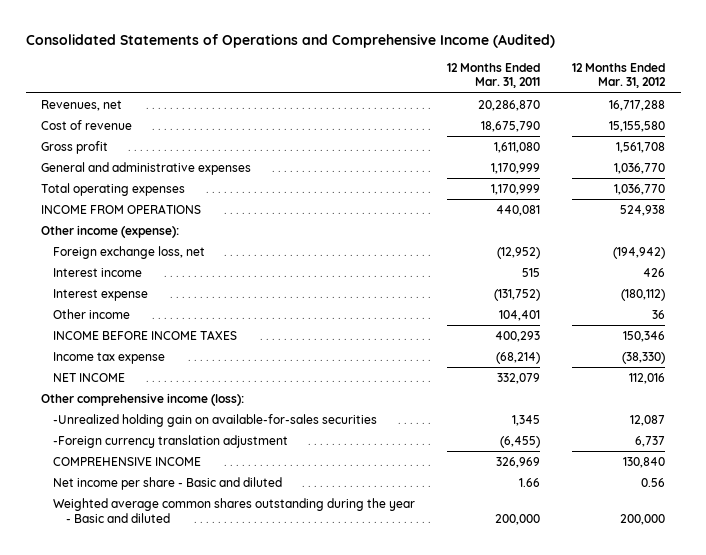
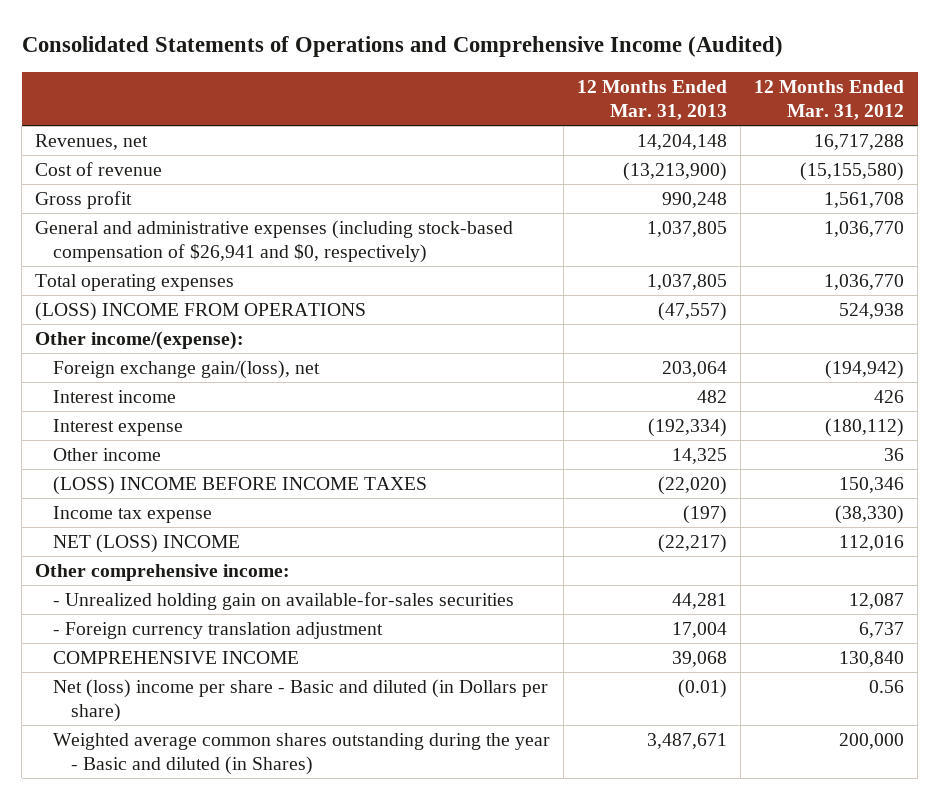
- | 12 Months Ended Mar. 31, 2011 | 12 Months Ended Mar. 31, 2012
+ | 12 Months Ended Mar. 31, 2013 | 12 Months Ended Mar. 31, 2012
- Cost of revenue | 18,675,790 | 15,155,580
+ Cost of revenue | (13,213,900) | (15,155,580)
- General and administrative expenses | 1,170,999 | 1,036,770
+ General and administrative expenses (including stock-based compensation of $26,941 and $0, respectively) | 1,037,805 | 1,036,770
- INCOME FROM OPERATIONS | 440,081 | 524,938
- Other income (expense):
- Foreign exchange loss, net | (12,952) | (194,942)
+ (LOSS) INCOME FROM OPERATIONS | (47,557) | 524,938
+ Other income/(expense):
+ Foreign exchange gain/(loss), net | 203,064 | (194,942)
- INCOME BEFORE INCOME TAXES | 400,293 | 150,346
+ (LOSS) INCOME BEFORE INCOME TAXES | (22,020) | 150,346
- NET INCOME | 332,079 | 112,016
- Other comprehensive income (loss):
- -Unrealized holding gain on available-for-sales securities | 1,345 | 12,087
- -Foreign currency translation adjustment | (6,455) | 6,737
+ NET (LOSS) INCOME | (22,217) | 112,016
+ Other comprehensive income:
+ - Unrealized holding gain on available-for-sales securities | 44,281 | 12,087
+ - Foreign currency translation adjustment | 17,004 | 6,737
- Net income per share - Basic and diluted | 1.66 | 0.56
- Weighted average common shares outstanding during the year - Basic and diluted | 200,000 | 200,000
+ Net (loss) income per share - Basic and diluted (in Dollars per share) | (0.01) | 0.56
+ Weighted average common shares outstanding during the year - Basic and diluted (in Shares) | 3,487,671 | 200,000

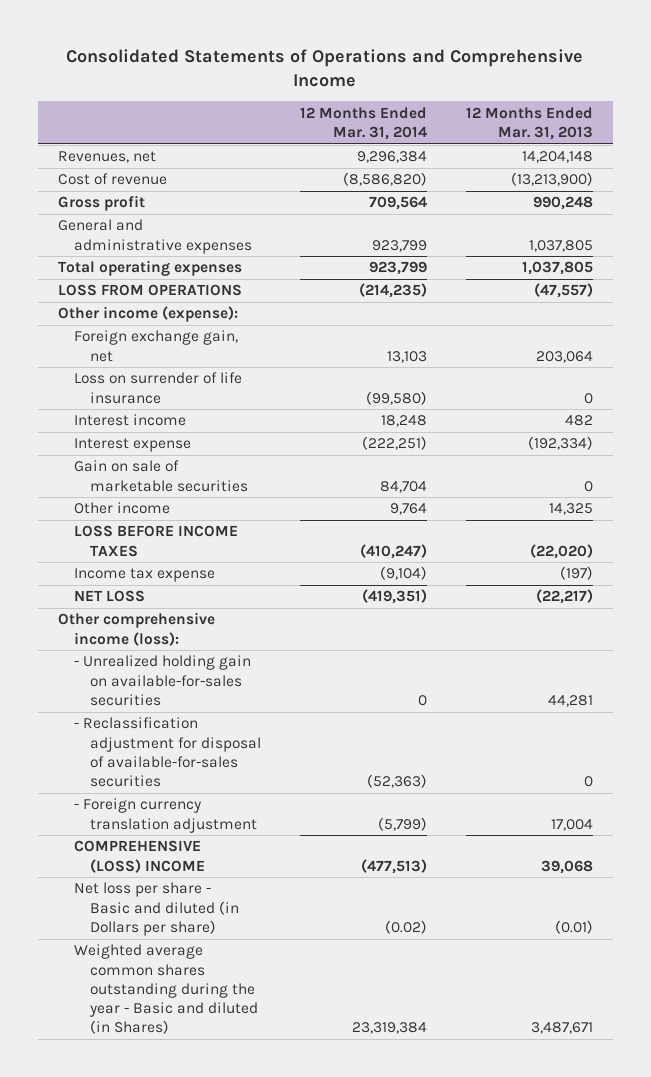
- Consolidated Statements of Operations and Comprehensive Income (Audited)
+ Consolidated Statements of Operations and Comprehensive Income
- | 12 Months Ended Mar. 31, 2013 | 12 Months Ended Mar. 31, 2012
+ | 12 Months Ended Mar. 31, 2014 | 12 Months Ended Mar. 31, 2013
- General and administrative expenses (including stock-based compensation of $26,941 and $0, respectively) | 1,037,805 | 1,036,770
+ General and administrative expenses | 923,799 | 1,037,805
- (LOSS) INCOME FROM OPERATIONS | (47,557) | 524,938
- Other income/(expense):
- Foreign exchange gain/(loss), net | 203,064 | (194,942)
+ LOSS FROM OPERATIONS | (214,235) | (47,557)
+ Other income (expense):
+ Foreign exchange gain, net | 13,103 | 203,064
+ Loss on surrender of life insurance | (99,580) | 0
+ Gain on sale of marketable securities | 84,704 | 0
- (LOSS) INCOME BEFORE INCOME TAXES | (22,020) | 150,346
+ LOSS BEFORE INCOME TAXES | (410,247) | (22,020)
- NET (LOSS) INCOME | (22,217) | 112,016
- Other comprehensive income:
+ NET LOSS | (419,351) | (22,217)
+ Other comprehensive income (loss):
+ - Reclassification adjustment for disposal of available-for-sales securities | (52,363) | 0
- COMPREHENSIVE INCOME | 39,068 | 130,840
- Net (loss) income per share - Basic and diluted (in Dollars per share) | (0.01) | 0.56
+ COMPREHENSIVE (LOSS) INCOME | (477,513) | 39,068
+ Net loss per share - Basic and diluted (in Dollars per share) | (0.02) | (0.01)

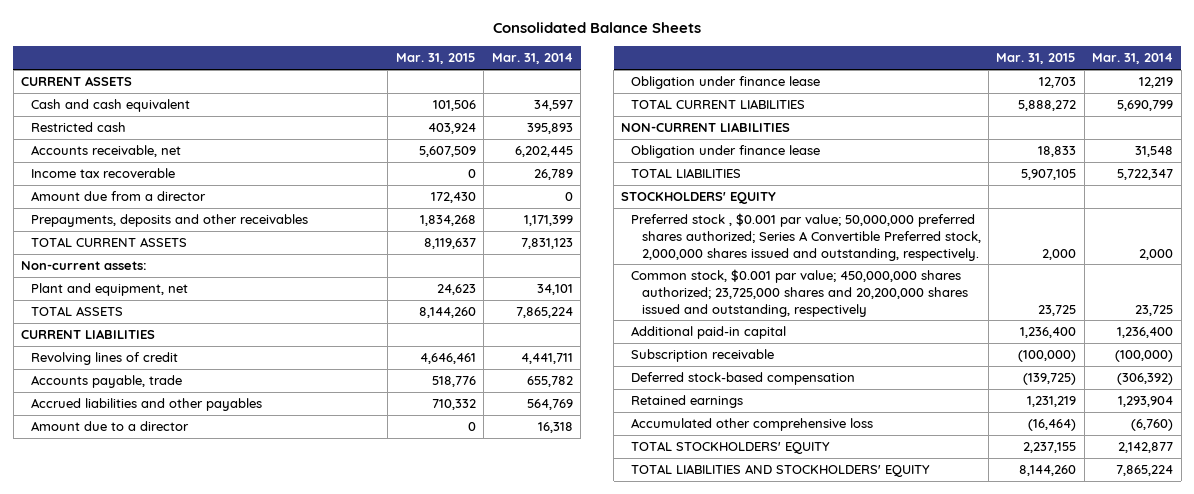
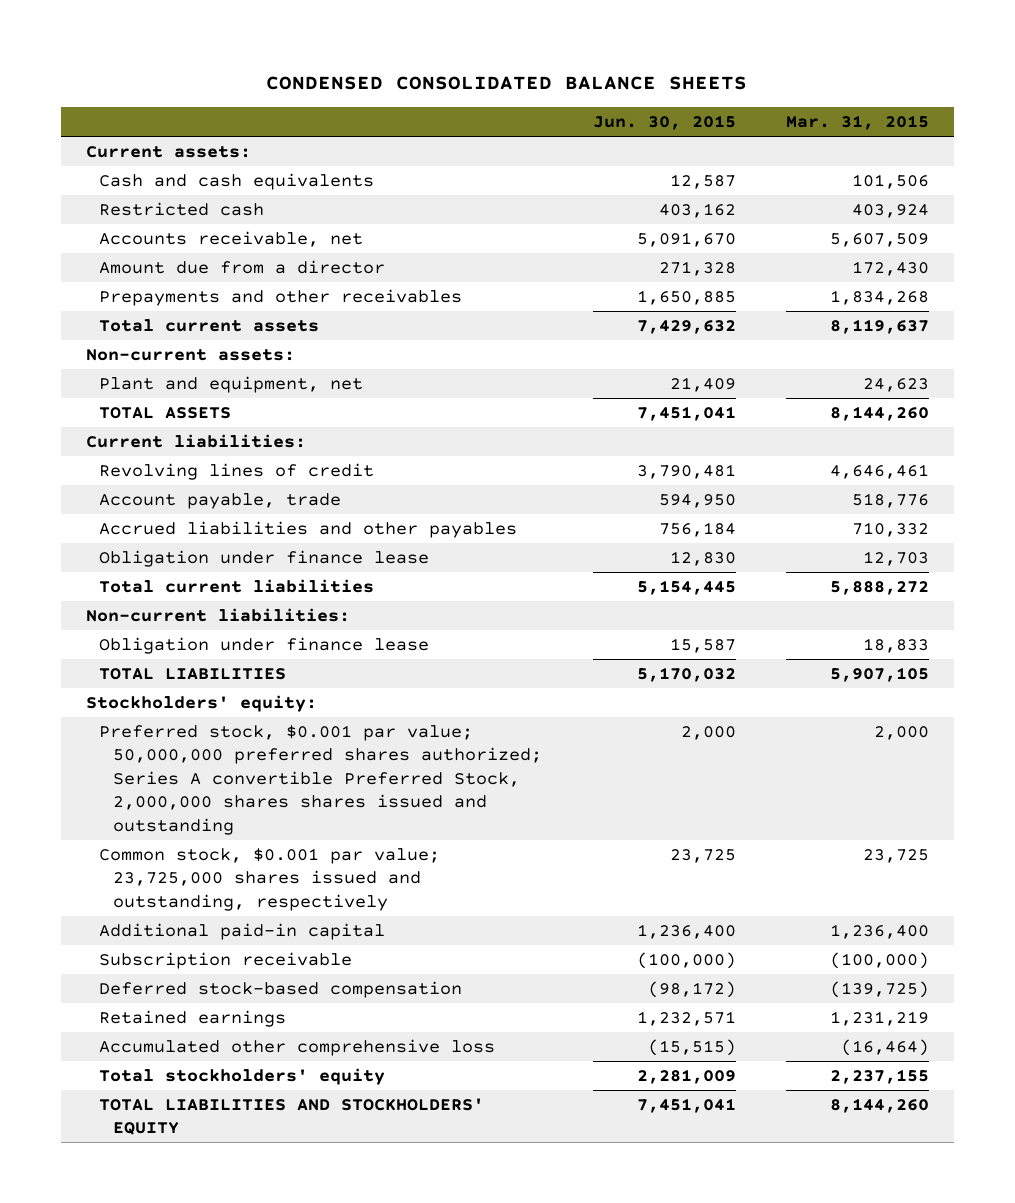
- Consolidated Balance Sheets
+ CONDENSED CONSOLIDATED BALANCE SHEETS
- | Mar. 31, 2015 | Mar. 31, 2014
+ | Jun. 30, 2015 | Mar. 31, 2015
- CURRENT ASSETS
- Cash and cash equivalent | 101,506 | 34,597
+ Current assets:
+ Cash and cash equivalents | 12,587 | 101,506
- Income tax recoverable | 0 | 26,789
- Prepayments, deposits and other receivables | 1,834,268 | 1,171,399
- TOTAL CURRENT ASSETS | 8,119,637 | 7,831,123
+ Prepayments and other receivables | 1,650,885 | 1,834,268
+ Total current assets | 7,429,632 | 8,119,637
- CURRENT LIABILITIES
+ Current liabilities:
- Accounts payable, trade | 518,776 | 655,782
+ Account payable, trade | 594,950 | 518,776
- Amount due to a director | 0 | 16,318
- TOTAL CURRENT LIABILITIES | 5,888,272 | 5,690,799
- NON-CURRENT LIABILITIES
+ Total current liabilities | 5,154,445 | 5,888,272
+ Non-current liabilities:
- STOCKHOLDERS' EQUITY
- Preferred stock , $0.001 par value; 50,000,000 preferred shares authorized; Series A Convertible Preferred stock, 2,000,000 shares issued and outstanding, respectively. | 2,000 | 2,000
- Common stock, $0.001 par value; 450,000,000 shares authorized; 23,725,000 shares and 20,200,000 shares issued and outstanding, respectively | 23,725 | 23,725
+ Stockholders' equity:
+ Preferred stock, $0.001 par value; 50,000,000 preferred shares authorized; Series A convertible Preferred Stock, 2,000,000 shares shares issued and outstanding | 2,000 | 2,000
+ Common stock, $0.001 par value; 23,725,000 shares issued and outstanding, respectively | 23,725 | 23,725
- TOTAL STOCKHOLDERS' EQUITY | 2,237,155 | 2,142,877
+ Total stockholders' equity | 2,281,009 | 2,237,155

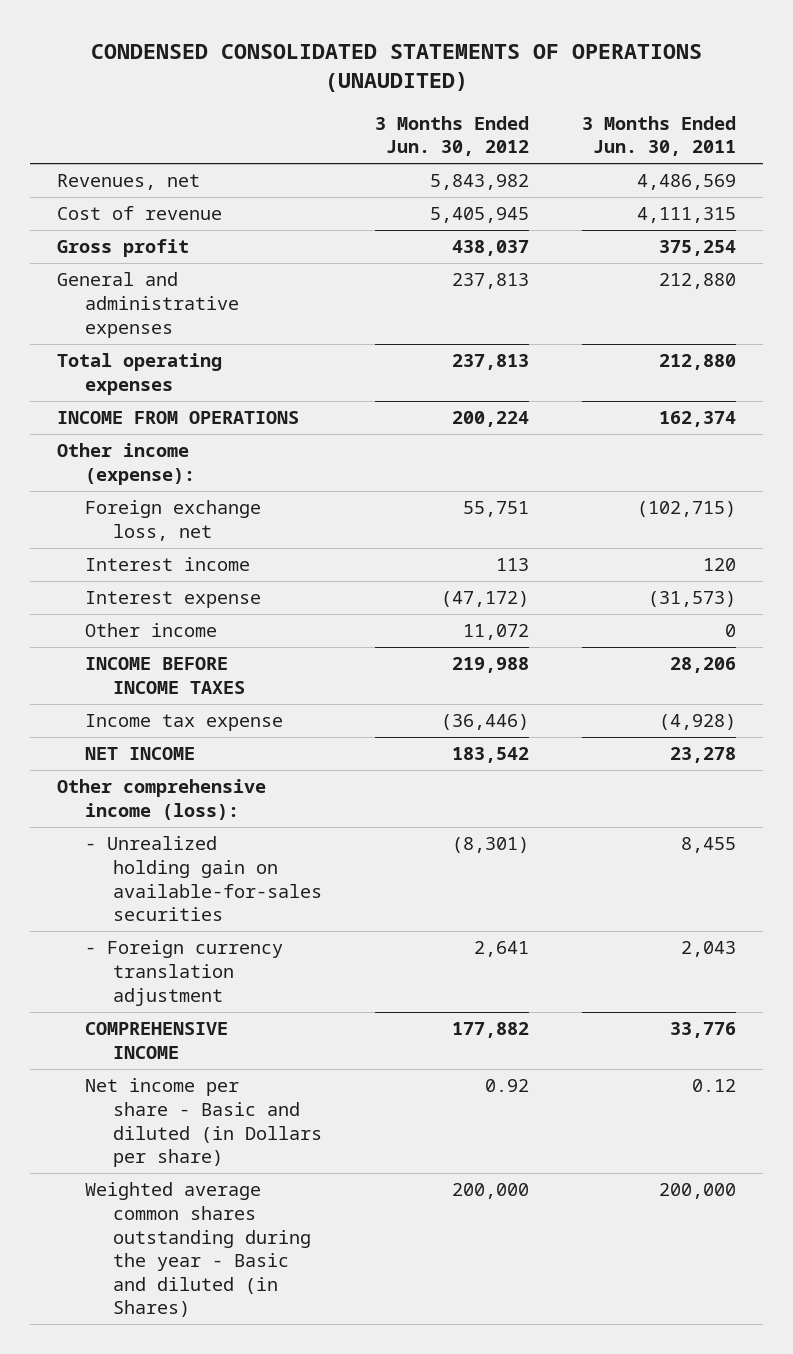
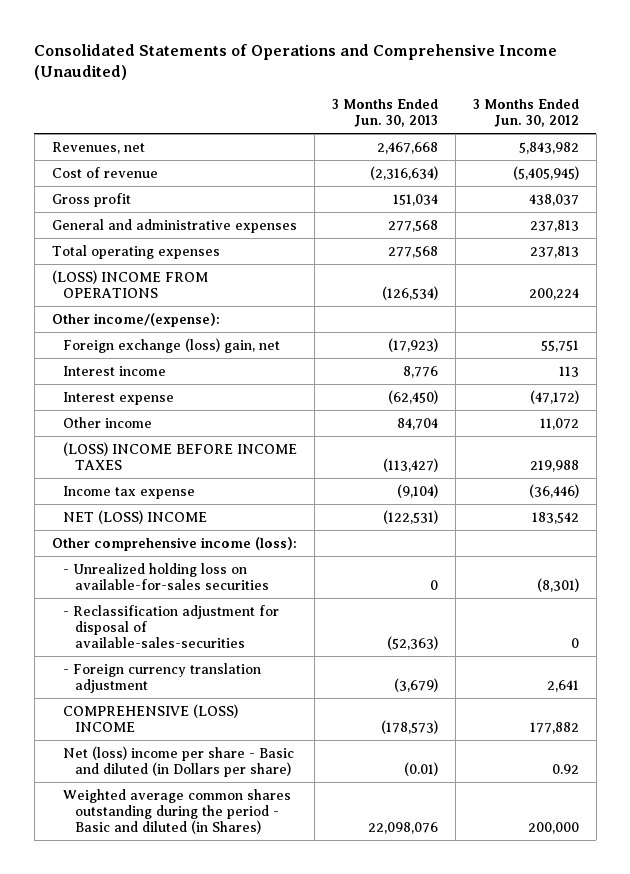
- CONDENSED CONSOLIDATED STATEMENTS OF OPERATIONS (UNAUDITED)
+ Consolidated Statements of Operations and Comprehensive Income (Unaudited)
- | 3 Months Ended Jun. 30, 2012 | 3 Months Ended Jun. 30, 2011
+ | 3 Months Ended Jun. 30, 2013 | 3 Months Ended Jun. 30, 2012
- Cost of revenue | 5,405,945 | 4,111,315
+ Cost of revenue | (2,316,634) | (5,405,945)
- INCOME FROM OPERATIONS | 200,224 | 162,374
- Other income (expense):
- Foreign exchange loss, net | 55,751 | (102,715)
+ (LOSS) INCOME FROM OPERATIONS | (126,534) | 200,224
+ Other income/(expense):
+ Foreign exchange (loss) gain, net | (17,923) | 55,751
- INCOME BEFORE INCOME TAXES | 219,988 | 28,206
+ (LOSS) INCOME BEFORE INCOME TAXES | (113,427) | 219,988
- NET INCOME | 183,542 | 23,278
+ NET (LOSS) INCOME | (122,531) | 183,542
- - Unrealized holding gain on available-for-sales securities | (8,301) | 8,455
+ - Unrealized holding loss on available-for-sales securities | 0 | (8,301)
+ - Reclassification adjustment for disposal of available-sales-securities | (52,363) | 0
- COMPREHENSIVE INCOME | 177,882 | 33,776
- Net income per share - Basic and diluted (in Dollars per share) | 0.92 | 0.12
- Weighted average common shares outstanding during the year - Basic and diluted (in Shares) | 200,000 | 200,000
+ COMPREHENSIVE (LOSS) INCOME | (178,573) | 177,882
+ Net (loss) income per share - Basic and diluted (in Dollars per share) | (0.01) | 0.92
+ Weighted average common shares outstanding during the period - Basic and diluted (in Shares) | 22,098,076 | 200,000

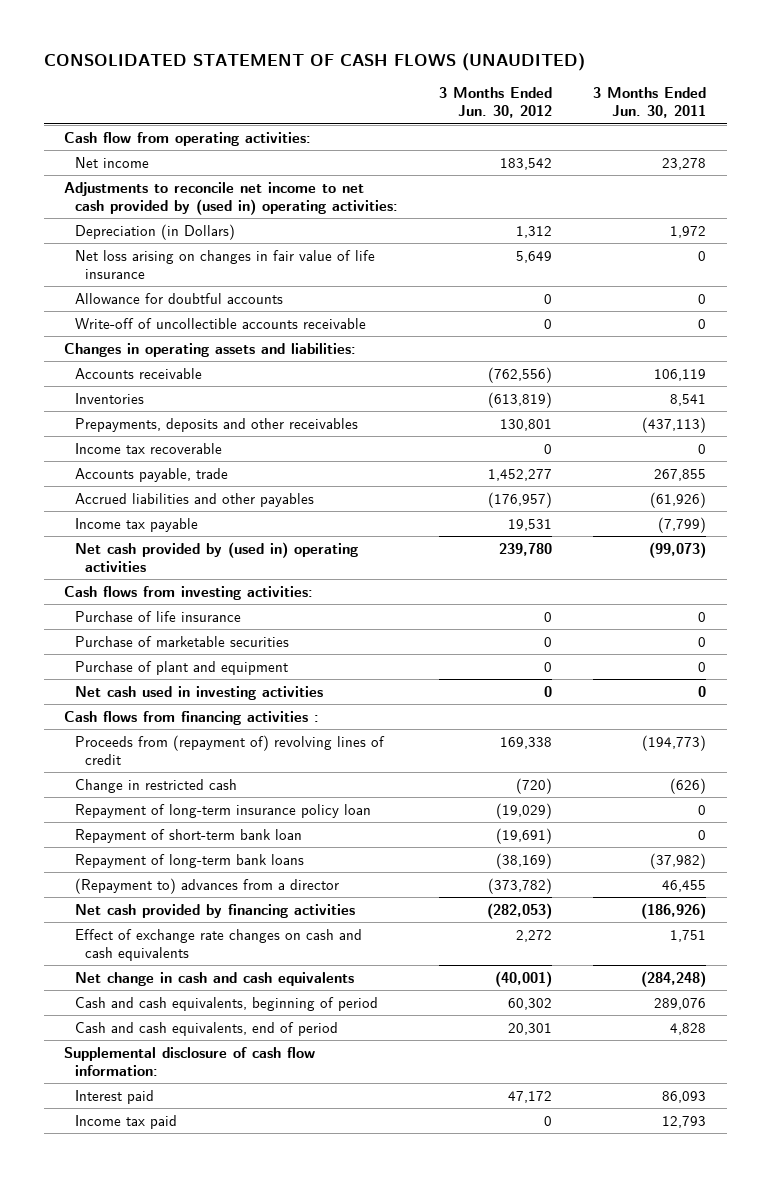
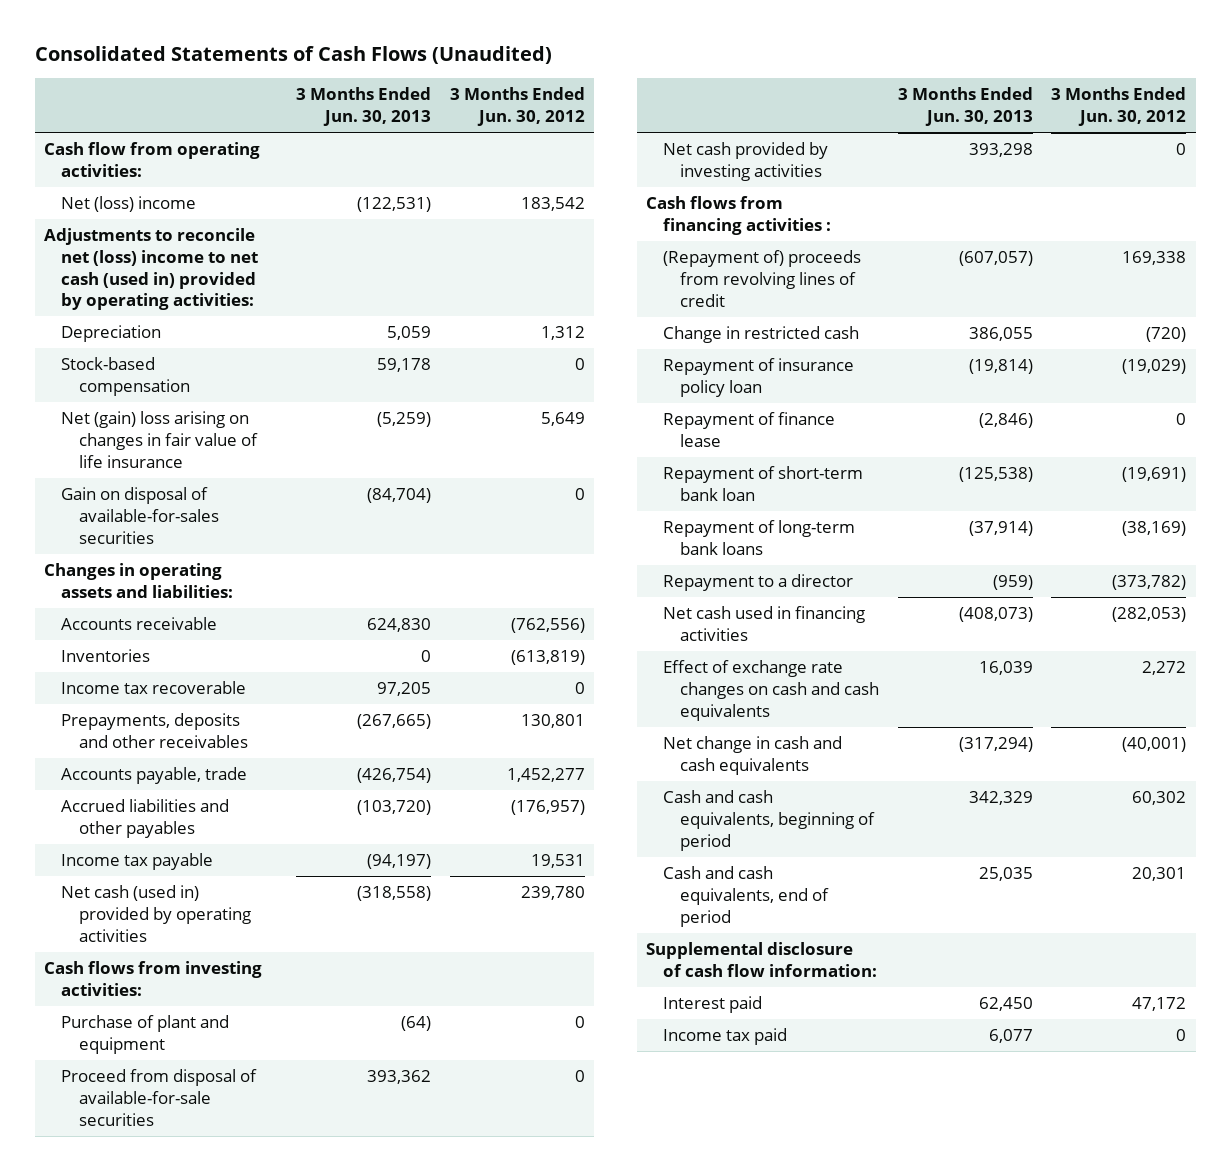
- CONSOLIDATED STATEMENT OF CASH FLOWS (UNAUDITED)
+ Consolidated Statements of Cash Flows (Unaudited)
- | 3 Months Ended Jun. 30, 2012 | 3 Months Ended Jun. 30, 2011
+ | 3 Months Ended Jun. 30, 2013 | 3 Months Ended Jun. 30, 2012
- Net income | 183,542 | 23,278
- Adjustments to reconcile net income to net cash provided by (used in) operating activities:
- Depreciation (in Dollars) | 1,312 | 1,972
- Net loss arising on changes in fair value of life insurance | 5,649 | 0
- Allowance for doubtful accounts | 0 | 0
- Write-off of uncollectible accounts receivable | 0 | 0
+ Net (loss) income | (122,531) | 183,542
+ Adjustments to reconcile net (loss) income to net cash (used in) provided by operating activities:
+ Depreciation | 5,059 | 1,312
+ Stock-based compensation | 59,178 | 0
+ Net (gain) loss arising on changes in fair value of life insurance | (5,259) | 5,649
+ Gain on disposal of available-for-sales securities | (84,704) | 0
moved down: Prepayments, deposits and other receivables | (267,665) | 130,801
- Net cash provided by (used in) operating activities | 239,780 | (99,073)
+ Net cash (used in) provided by operating activities | (318,558) | 239,780
- Purchase of life insurance | 0 | 0
- Purchase of marketable securities | 0 | 0
- Net cash used in investing activities | 0 | 0
+ Proceed from disposal of available-for-sale securities | 393,362 | 0
+ Net cash provided by investing activities | 393,298 | 0
- Proceeds from (repayment of) revolving lines of credit | 169,338 | (194,773)
+ (Repayment of) proceeds from revolving lines of credit | (607,057) | 169,338
- Repayment of long-term insurance policy loan | (19,029) | 0
+ Repayment of insurance policy loan | (19,814) | (19,029)
+ Repayment of finance lease | (2,846) | 0
- (Repayment to) advances from a director | (373,782) | 46,455
- Net cash provided by financing activities | (282,053) | (186,926)
+ Repayment to a director | (959) | (373,782)
+ Net cash used in financing activities | (408,073) | (282,053)

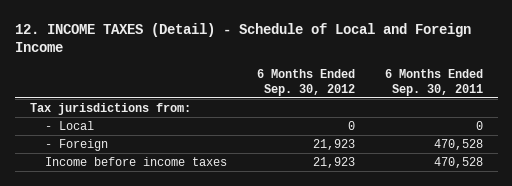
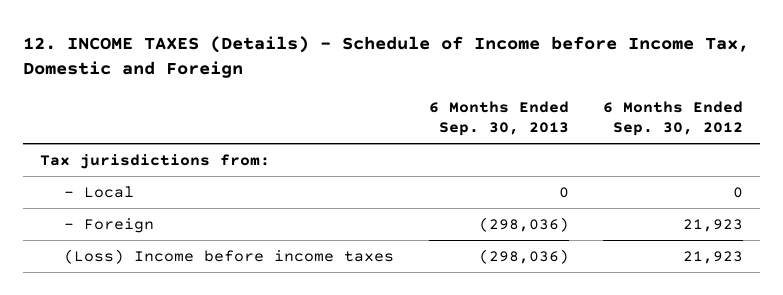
- 12. INCOME TAXES (Detail) - Schedule of Local and Foreign Income
+ 12. INCOME TAXES (Details) - Schedule of Income before Income Tax, Domestic and Foreign
- | 6 Months Ended Sep. 30, 2012 | 6 Months Ended Sep. 30, 2011
+ | 6 Months Ended Sep. 30, 2013 | 6 Months Ended Sep. 30, 2012
- Income before income taxes | 21,923 | 470,528
+ (Loss) Income before income taxes | (298,036) | 21,923

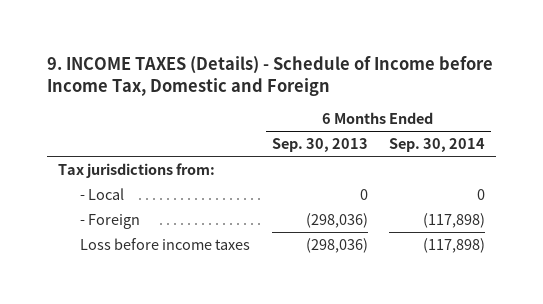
- 12. INCOME TAXES (Details) - Schedule of Income before Income Tax, Domestic and Foreign
+ 9. INCOME TAXES (Details) - Schedule of Income before Income Tax, Domestic and Foreign
- | 6 Months Ended Sep. 30, 2013 | 6 Months Ended Sep. 30, 2012
+ | 6 Months Ended Sep. 30, 2013 | 6 Months Ended Sep. 30, 2014
- (Loss) Income before income taxes | (298,036) | 21,923
+ Loss before income taxes | (298,036) | (117,898)

